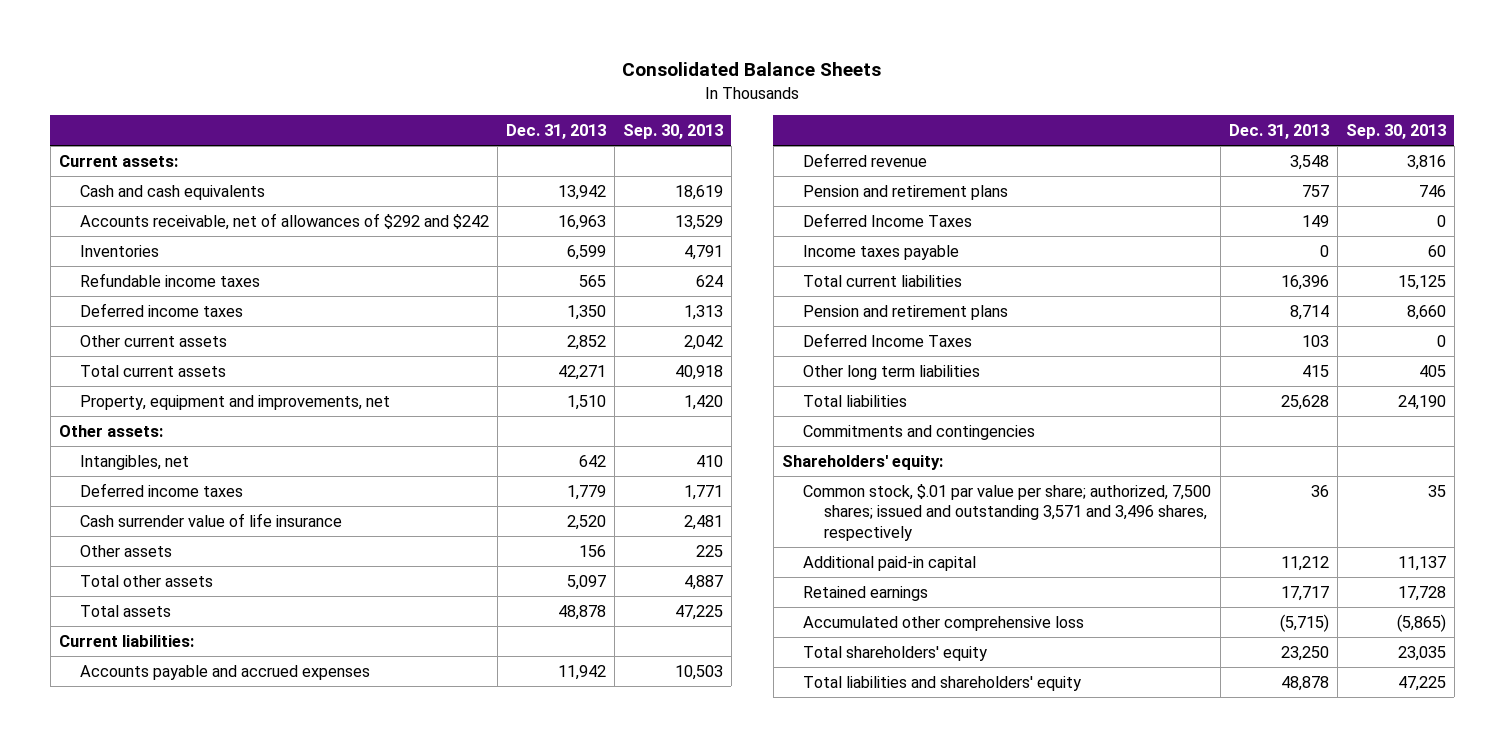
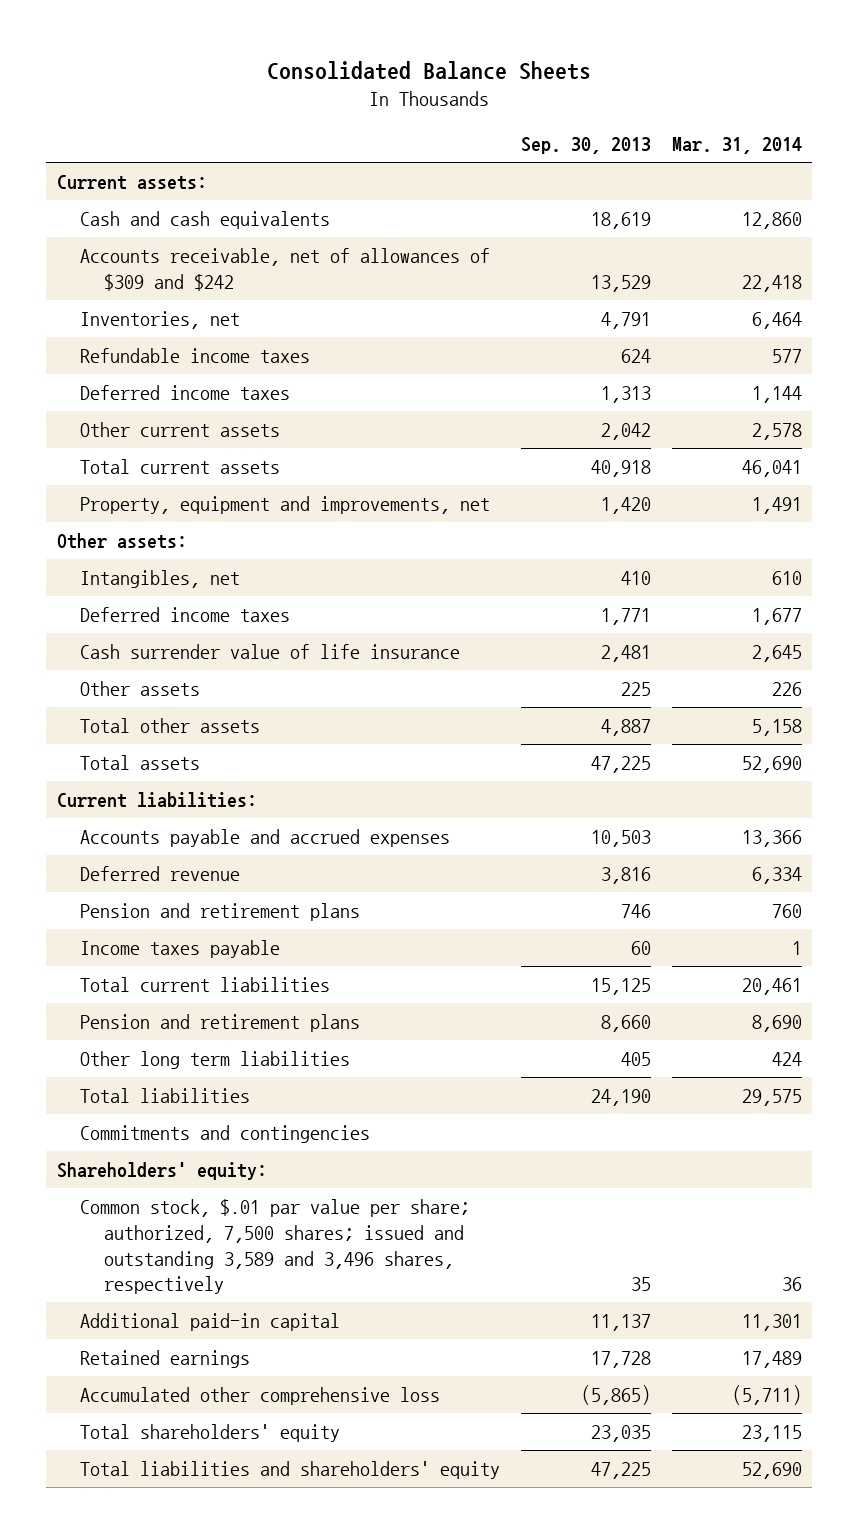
- | Dec. 31, 2013 | Sep. 30, 2013
+ | Sep. 30, 2013 | Mar. 31, 2014
- Accounts receivable, net of allowances of $292 and $242 | 16,963 | 13,529
- Inventories | 6,599 | 4,791
+ Accounts receivable, net of allowances of $309 and $242 | 13,529 | 22,418
+ Inventories, net | 4,791 | 6,464
- Deferred Income Taxes | 149 | 0
- Deferred Income Taxes | 103 | 0
- Common stock, $.01 par value per share; authorized, 7,500 shares; issued and outstanding 3,571 and 3,496 shares, respectively | 36 | 35
+ Common stock, $.01 par value per share; authorized, 7,500 shares; issued and outstanding 3,589 and 3,496 shares, respectively | 35 | 36

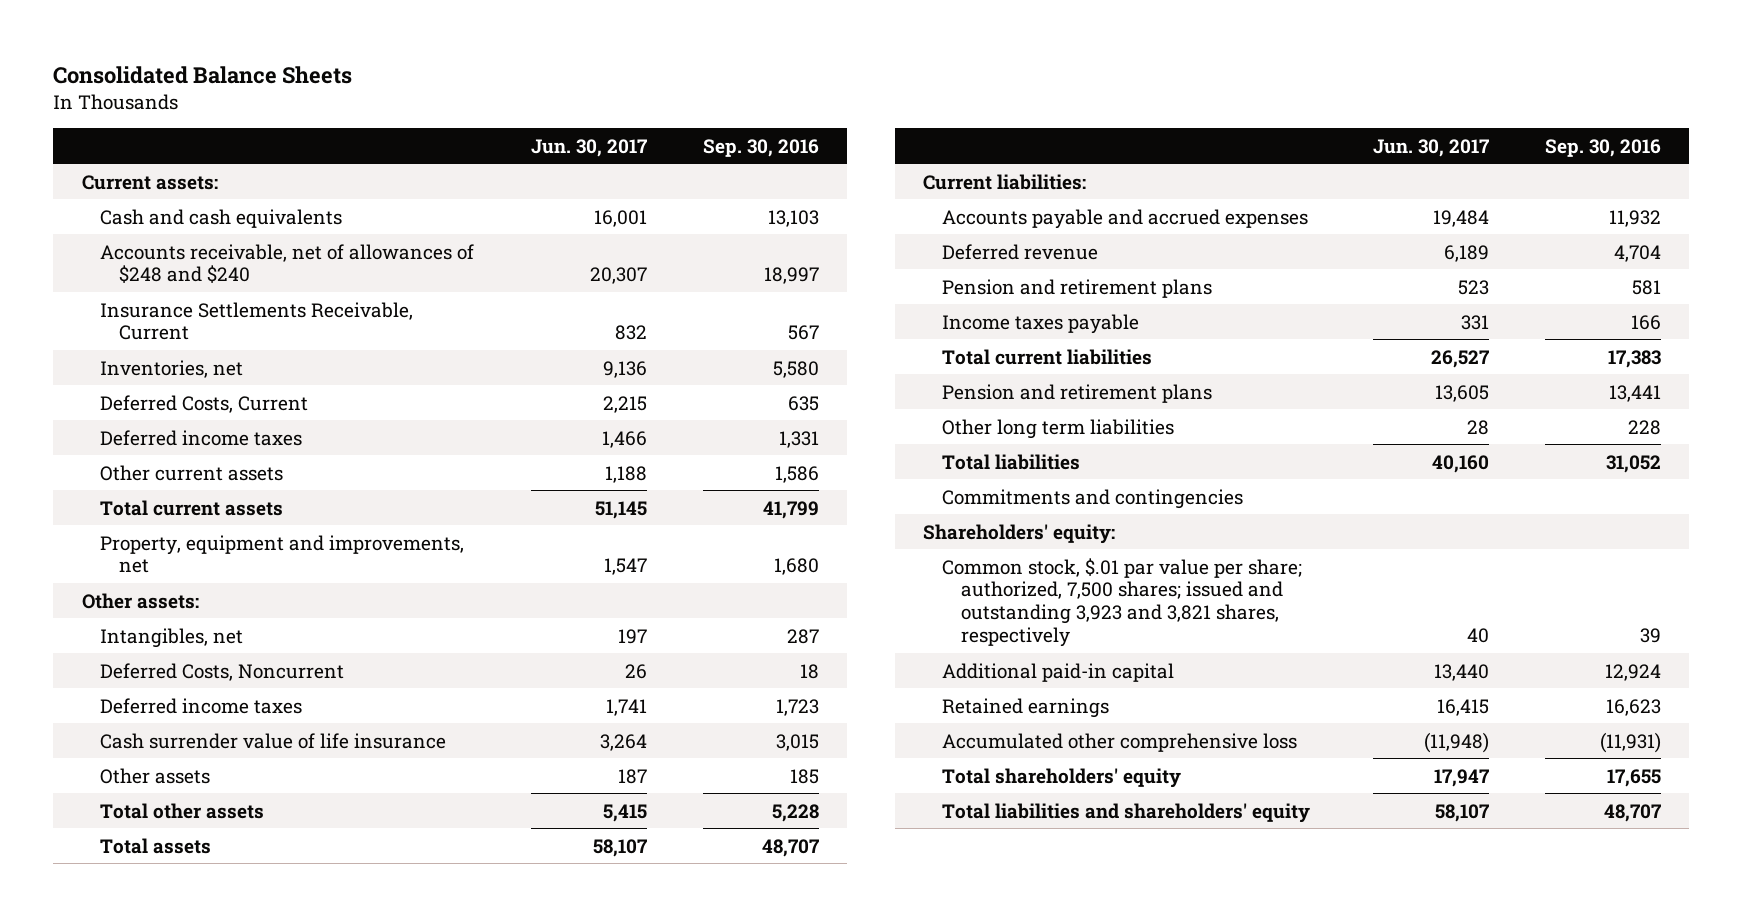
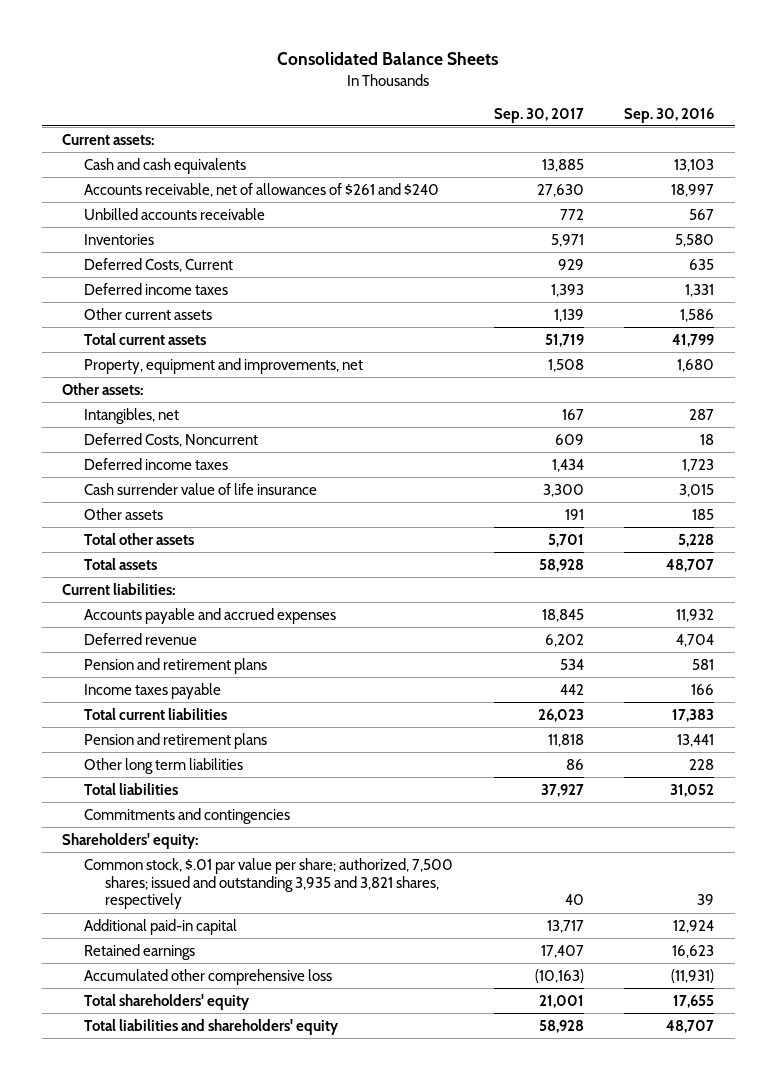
- | Jun. 30, 2017 | Sep. 30, 2016
+ | Sep. 30, 2017 | Sep. 30, 2016
- Accounts receivable, net of allowances of $248 and $240 | 20,307 | 18,997
- Insurance Settlements Receivable, Current | 832 | 567
- Inventories, net | 9,136 | 5,580
+ Accounts receivable, net of allowances of $261 and $240 | 27,630 | 18,997
+ Unbilled accounts receivable | 772 | 567
+ Inventories | 5,971 | 5,580
- Common stock, $.01 par value per share; authorized, 7,500 shares; issued and outstanding 3,923 and 3,821 shares, respectively | 40 | 39
+ Common stock, $.01 par value per share; authorized, 7,500 shares; issued and outstanding 3,935 and 3,821 shares, respectively | 40 | 39

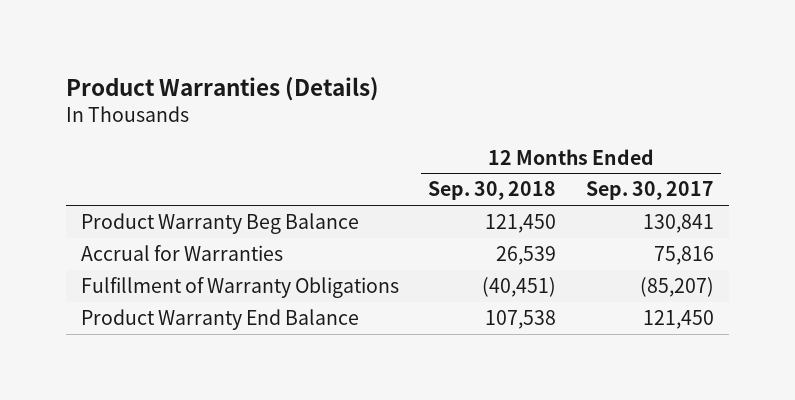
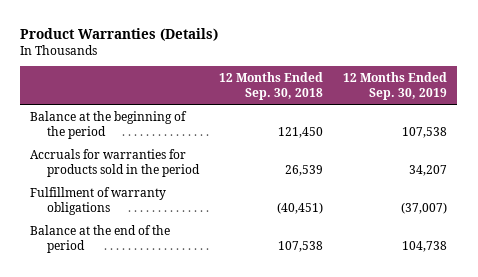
- | 12 Months Ended Sep. 30, 2018 | 12 Months Ended Sep. 30, 2017
+ | 12 Months Ended Sep. 30, 2018 | 12 Months Ended Sep. 30, 2019
- Product Warranty Beg Balance | 121,450 | 130,841
- Accrual for Warranties | 26,539 | 75,816
- Fulfillment of Warranty Obligations | (40,451) | (85,207)
- Product Warranty End Balance | 107,538 | 121,450
+ Balance at the beginning of the period | 121,450 | 107,538
+ Accruals for warranties for products sold in the period | 26,539 | 34,207
+ Fulfillment of warranty obligations | (40,451) | (37,007)
+ Balance at the end of the period | 107,538 | 104,738

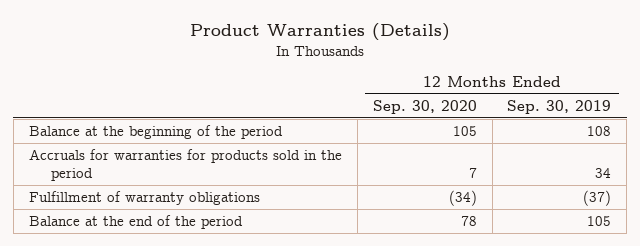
- | 12 Months Ended Sep. 30, 2018 | 12 Months Ended Sep. 30, 2019
+ | 12 Months Ended Sep. 30, 2020 | 12 Months Ended Sep. 30, 2019
- Balance at the beginning of the period | 121,450 | 107,538
- Accruals for warranties for products sold in the period | 26,539 | 34,207
- Fulfillment of warranty obligations | (40,451) | (37,007)
- Balance at the end of the period | 107,538 | 104,738
+ Balance at the beginning of the period | 105 | 108
+ Accruals for warranties for products sold in the period | 7 | 34
+ Fulfillment of warranty obligations | (34) | (37)
+ Balance at the end of the period | 78 | 105

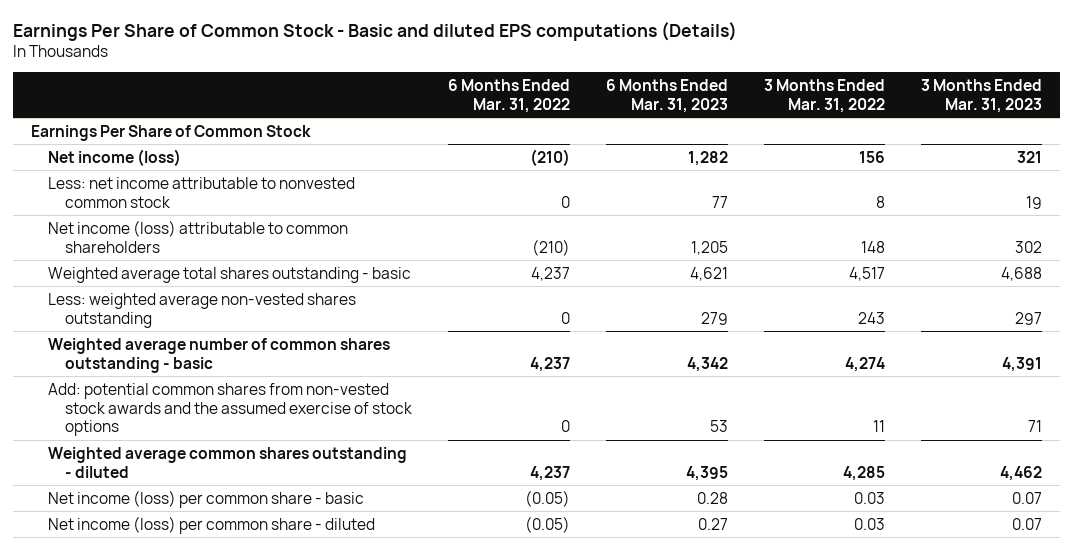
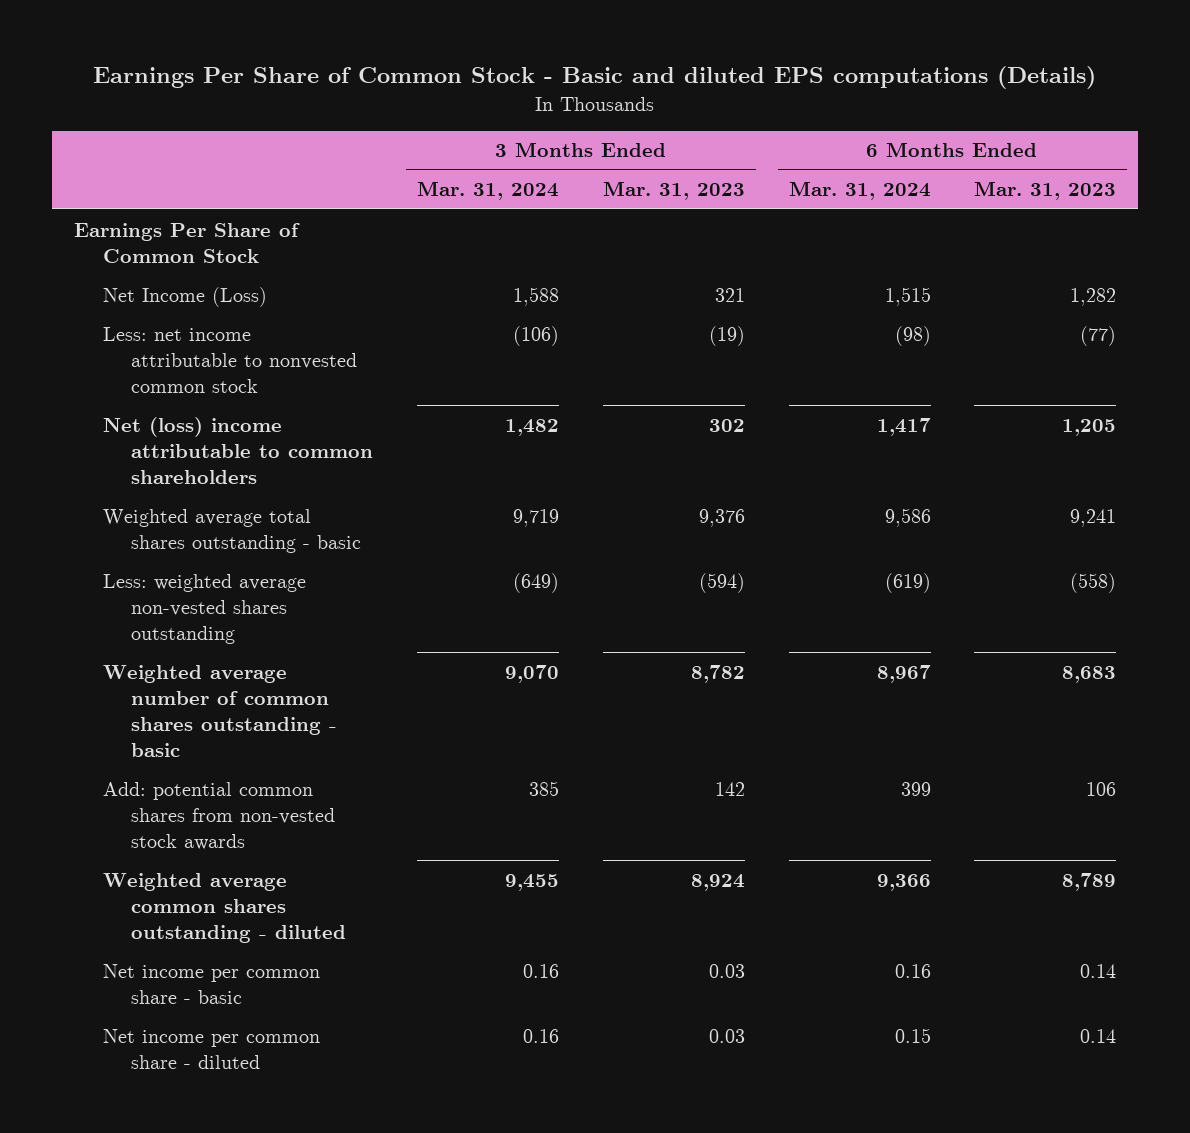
- | 6 Months Ended Mar. 31, 2022 | 6 Months Ended Mar. 31, 2023 | 3 Months Ended Mar. 31, 2022 | 3 Months Ended Mar. 31, 2023
+ | 3 Months Ended Mar. 31, 2024 | 3 Months Ended Mar. 31, 2023 | 6 Months Ended Mar. 31, 2024 | 6 Months Ended Mar. 31, 2023
- Net income (loss) | (210) | 1,282 | 156 | 321
- Less: net income attributable to nonvested common stock | 0 | 77 | 8 | 19
- Net income (loss) attributable to common shareholders | (210) | 1,205 | 148 | 302
- Weighted average total shares outstanding - basic | 4,237 | 4,621 | 4,517 | 4,688
- Less: weighted average non-vested shares outstanding | 0 | 279 | 243 | 297
- Weighted average number of common shares outstanding - basic | 4,237 | 4,342 | 4,274 | 4,391
- Add: potential common shares from non-vested stock awards and the assumed exercise of stock options | 0 | 53 | 11 | 71
- Weighted average common shares outstanding - diluted | 4,237 | 4,395 | 4,285 | 4,462
- Net income (loss) per common share - basic | (0.05) | 0.28 | 0.03 | 0.07
- Net income (loss) per common share - diluted | (0.05) | 0.27 | 0.03 | 0.07
+ Net Income (Loss) | 1,588 | 321 | 1,515 | 1,282
+ Less: net income attributable to nonvested common stock | (106) | (19) | (98) | (77)
+ Net (loss) income attributable to common shareholders | 1,482 | 302 | 1,417 | 1,205
+ Weighted average total shares outstanding - basic | 9,719 | 9,376 | 9,586 | 9,241
+ Less: weighted average non-vested shares outstanding | (649) | (594) | (619) | (558)
+ Weighted average number of common shares outstanding - basic | 9,070 | 8,782 | 8,967 | 8,683
+ Add: potential common shares from non-vested stock awards | 385 | 142 | 399 | 106
+ Weighted average common shares outstanding - diluted | 9,455 | 8,924 | 9,366 | 8,789
+ Net income per common share - basic | 0.16 | 0.03 | 0.16 | 0.14
+ Net income per common share - diluted | 0.16 | 0.03 | 0.15 | 0.14

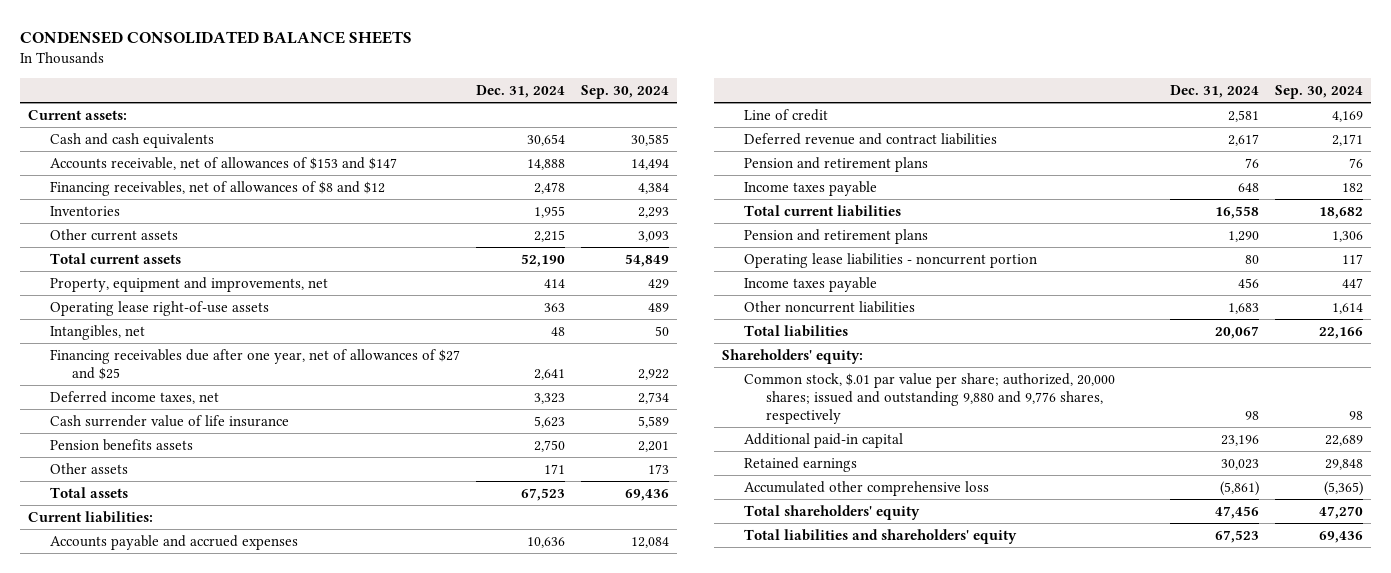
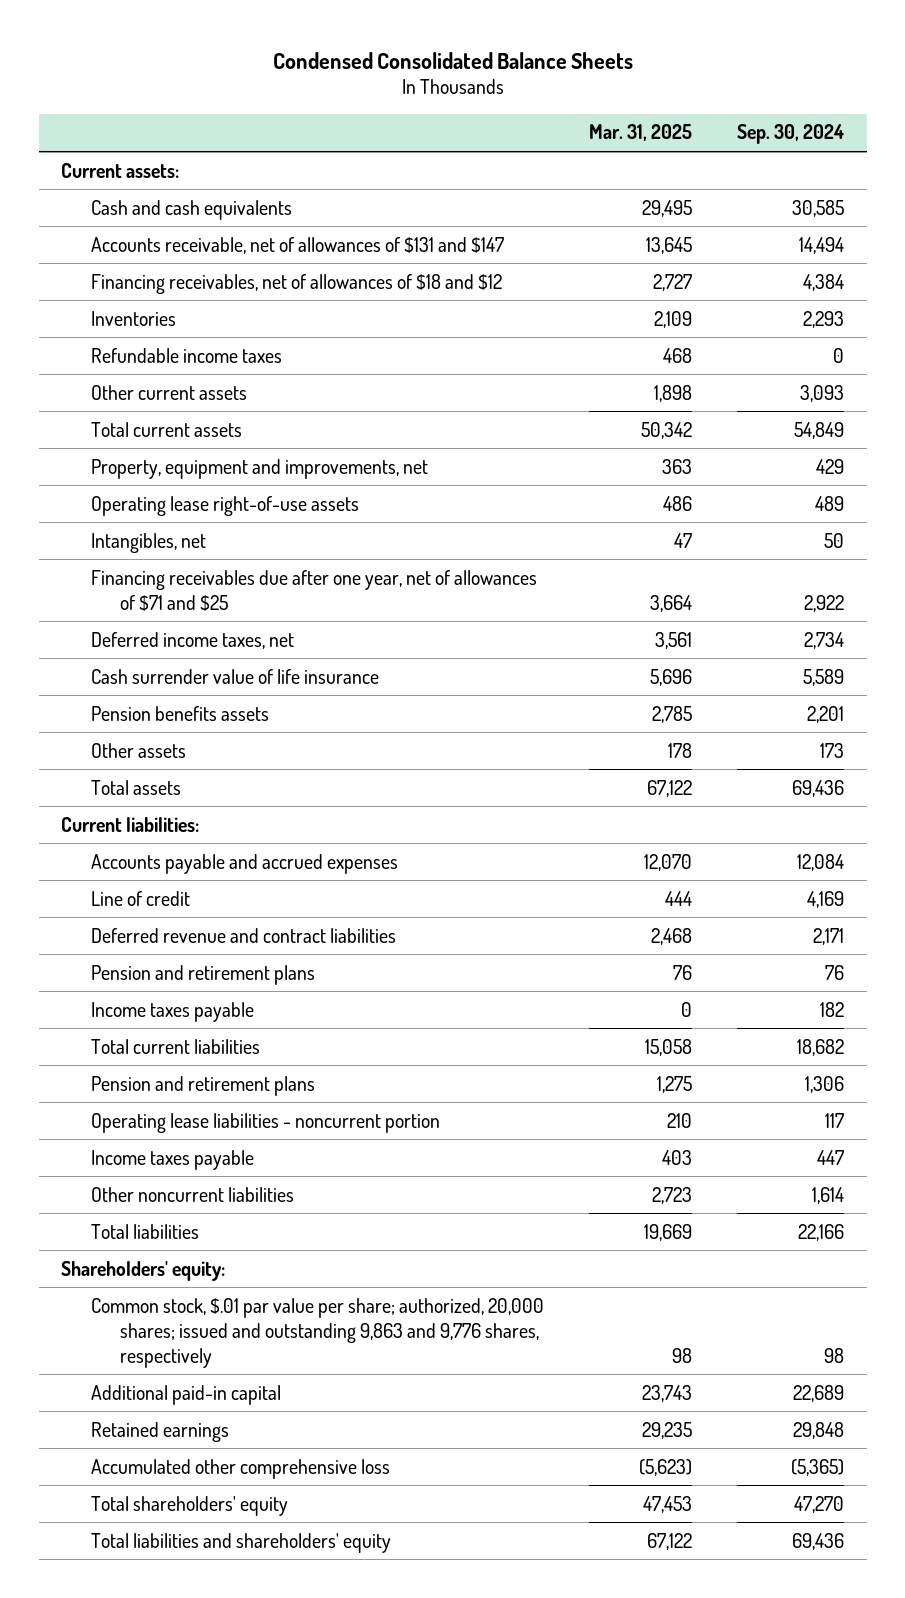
- CONDENSED CONSOLIDATED BALANCE SHEETS
+ Condensed Consolidated Balance Sheets
- | Dec. 31, 2024 | Sep. 30, 2024
+ | Mar. 31, 2025 | Sep. 30, 2024
- Accounts receivable, net of allowances of $153 and $147 | 14,888 | 14,494
- Financing receivables, net of allowances of $8 and $12 | 2,478 | 4,384
+ Accounts receivable, net of allowances of $131 and $147 | 13,645 | 14,494
+ Financing receivables, net of allowances of $18 and $12 | 2,727 | 4,384
+ Refundable income taxes | 468 | 0
- Financing receivables due after one year, net of allowances of $27 and $25 | 2,641 | 2,922
+ Financing receivables due after one year, net of allowances of $71 and $25 | 3,664 | 2,922
- Common stock, $.01 par value per share; authorized, 20,000 shares; issued and outstanding 9,880 and 9,776 shares, respectively | 98 | 98
+ Common stock, $.01 par value per share; authorized, 20,000 shares; issued and outstanding 9,863 and 9,776 shares, respectively | 98 | 98

